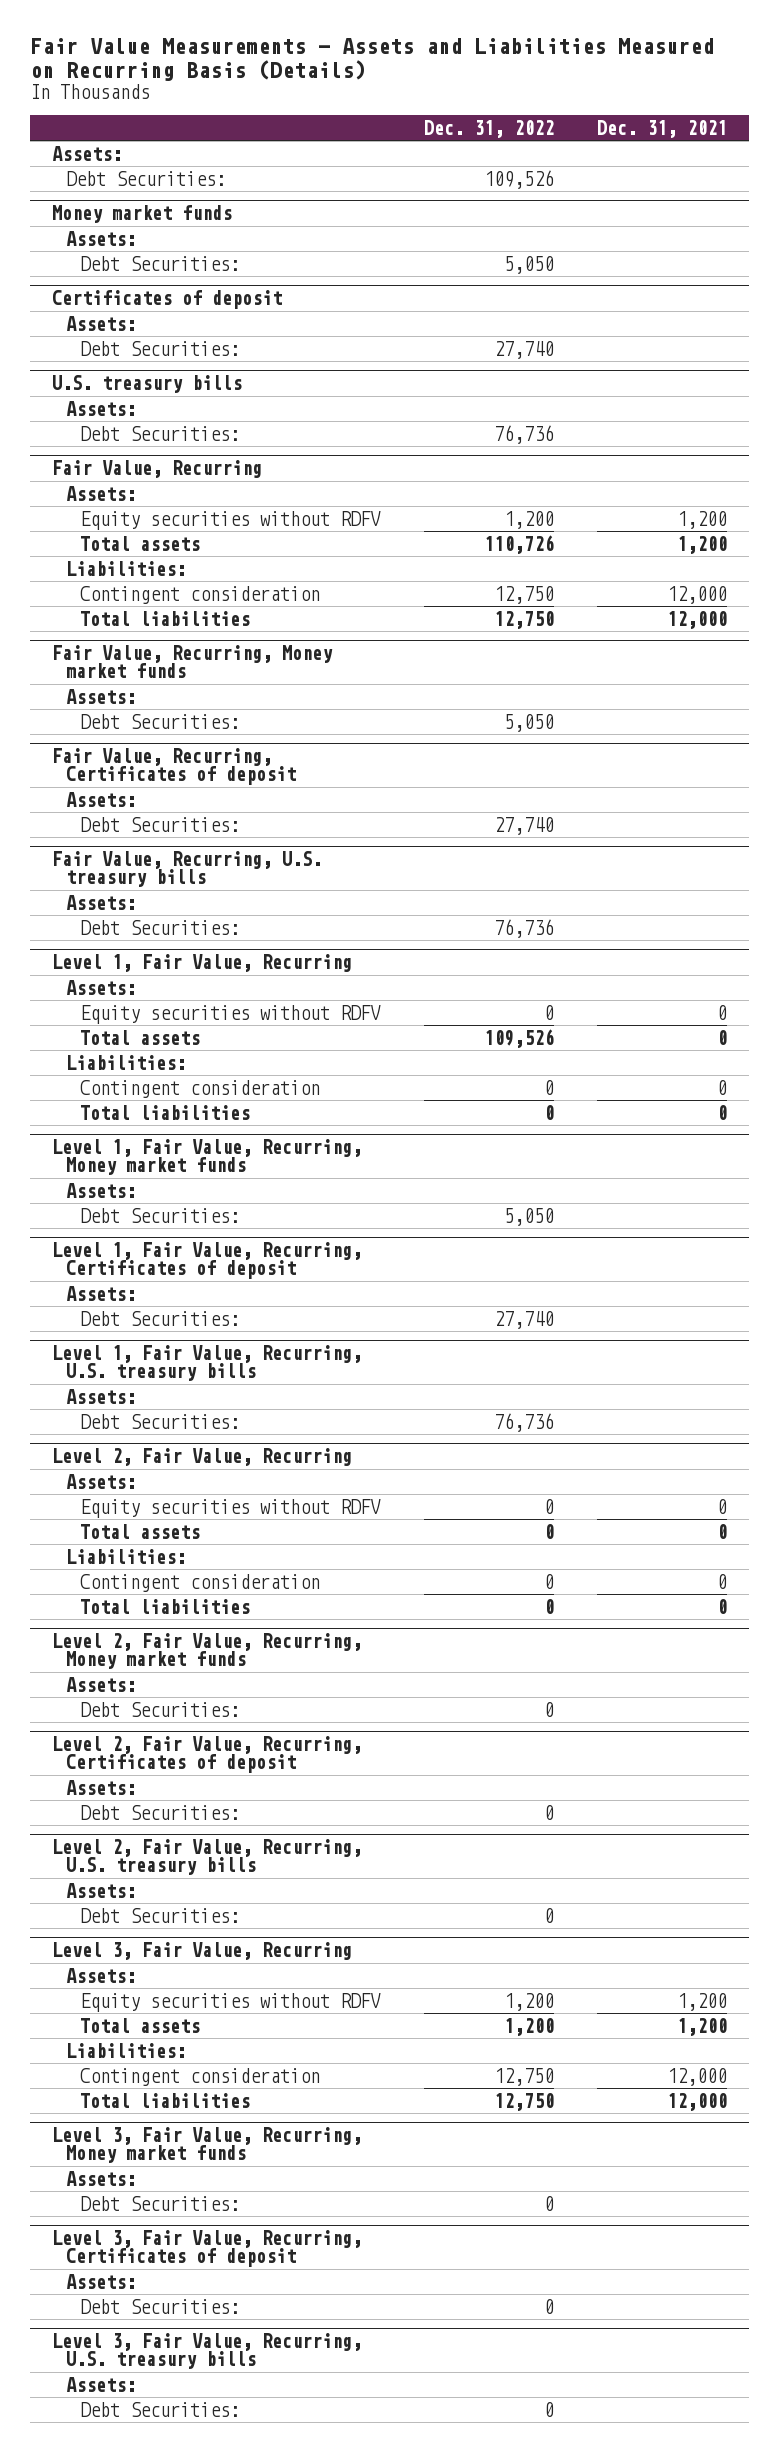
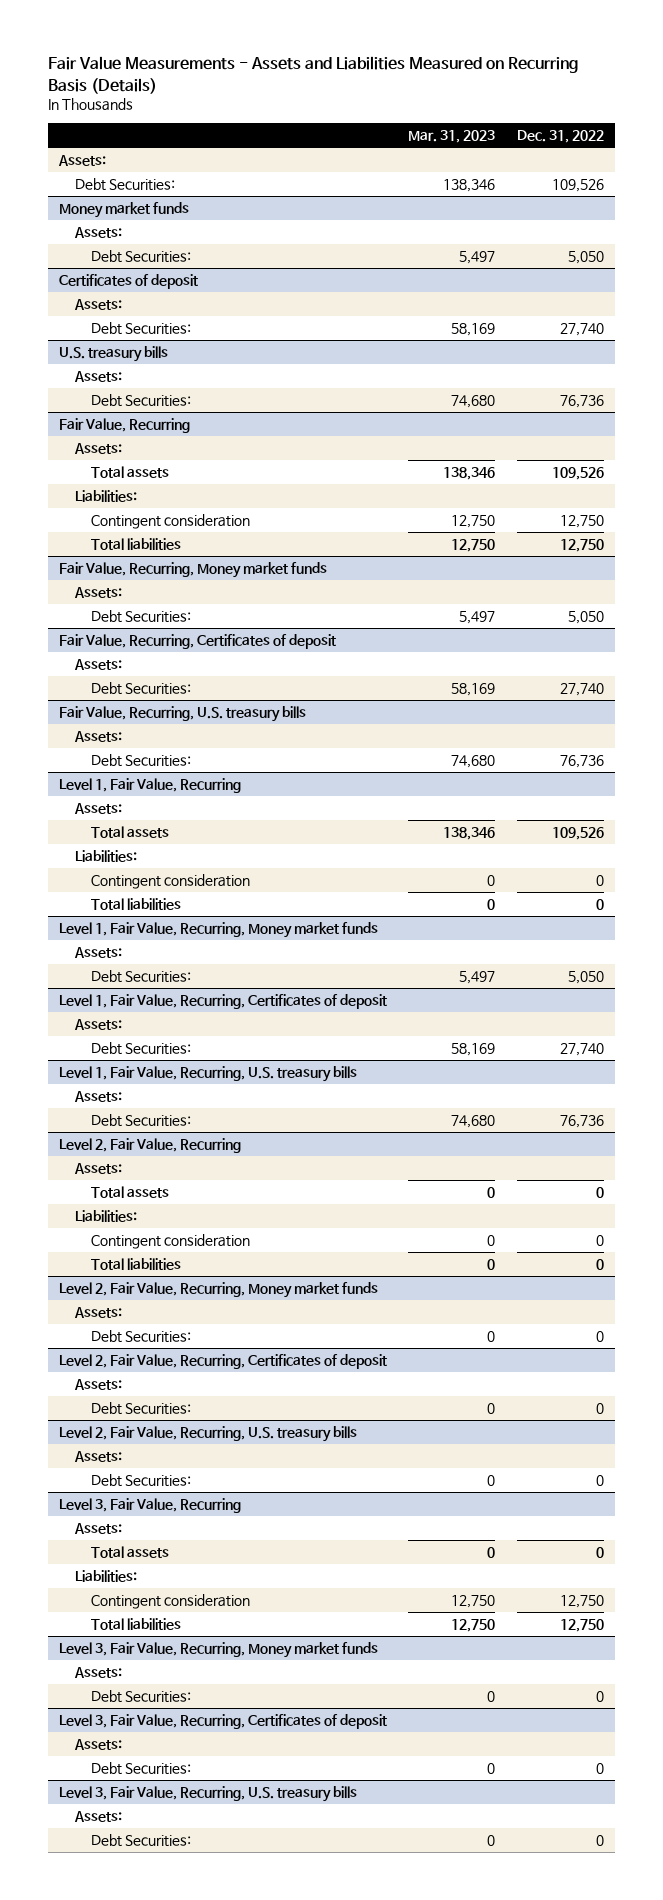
- | Dec. 31, 2022 | Dec. 31, 2021
+ | Mar. 31, 2023 | Dec. 31, 2022
@ Fair Value, Recurring
- Equity securities without RDFV | 1,200 | 1,200
- Total assets | 110,726 | 1,200
+ Total assets | 138,346 | 109,526
@ Level 1, Fair Value, Recurring
- Equity securities without RDFV | 0 | 0
@ Level 2, Fair Value, Recurring
- Equity securities without RDFV | 0 | 0
@ Level 3, Fair Value, Recurring
- Equity securities without RDFV | 1,200 | 1,200
- Total assets | 1,200 | 1,200
+ Total assets | 0 | 0

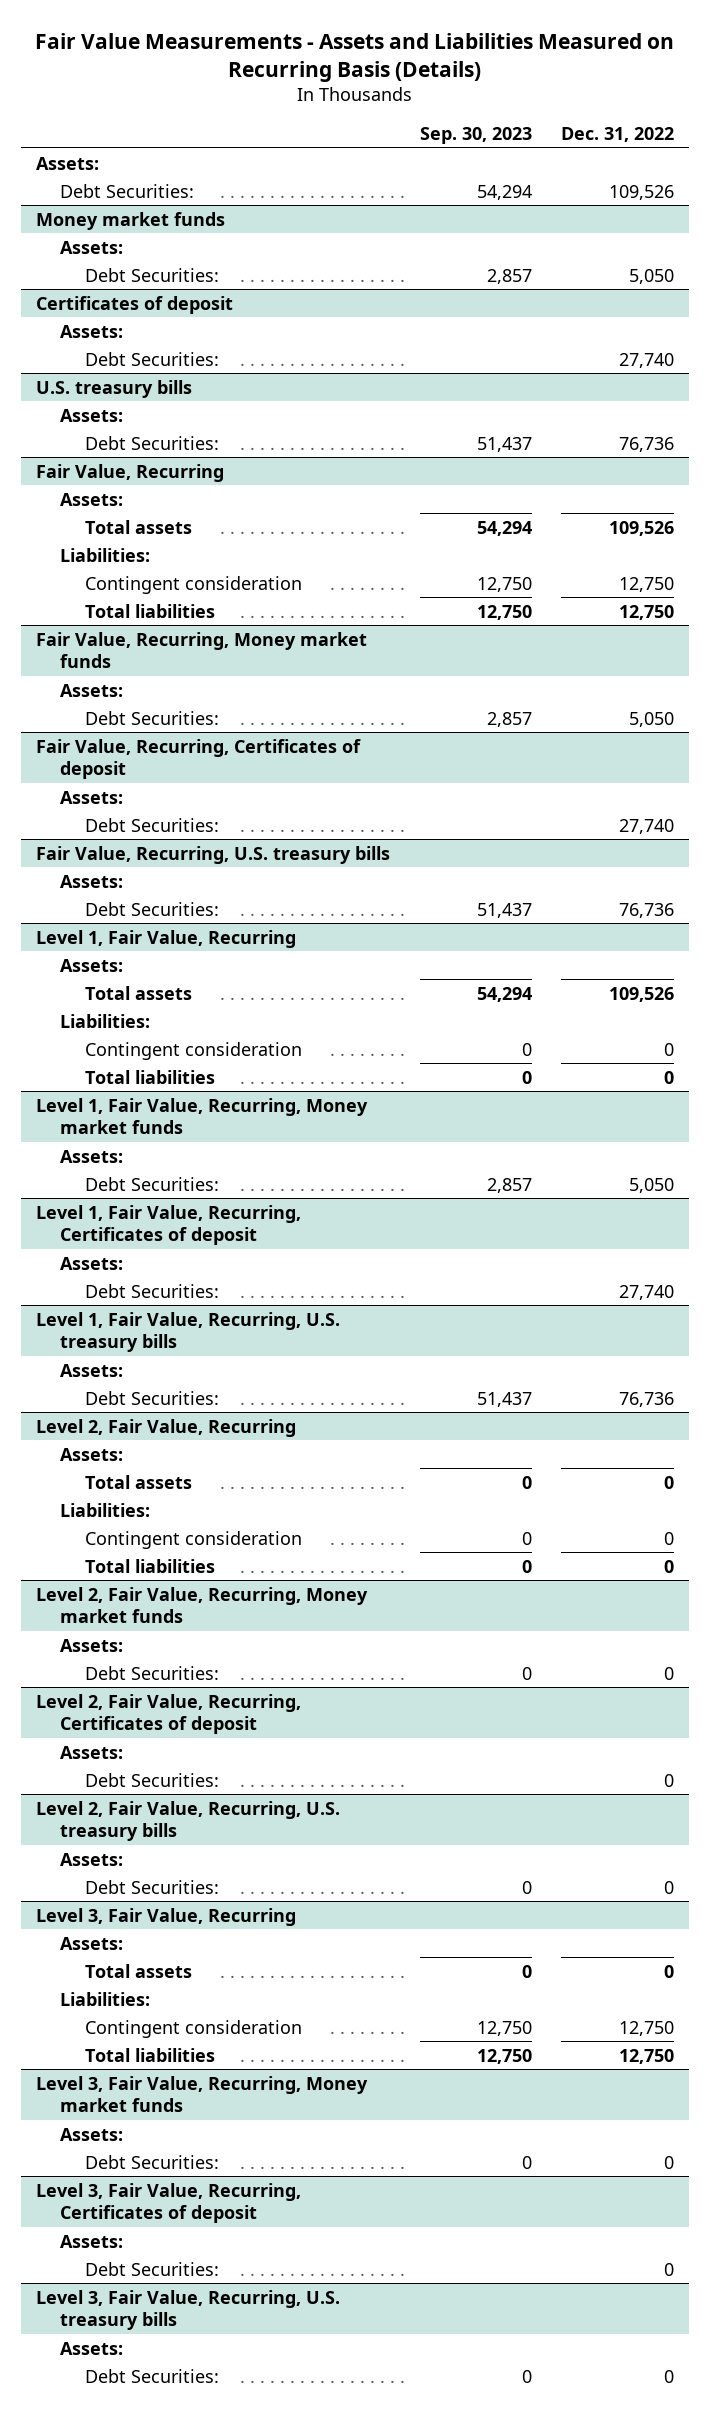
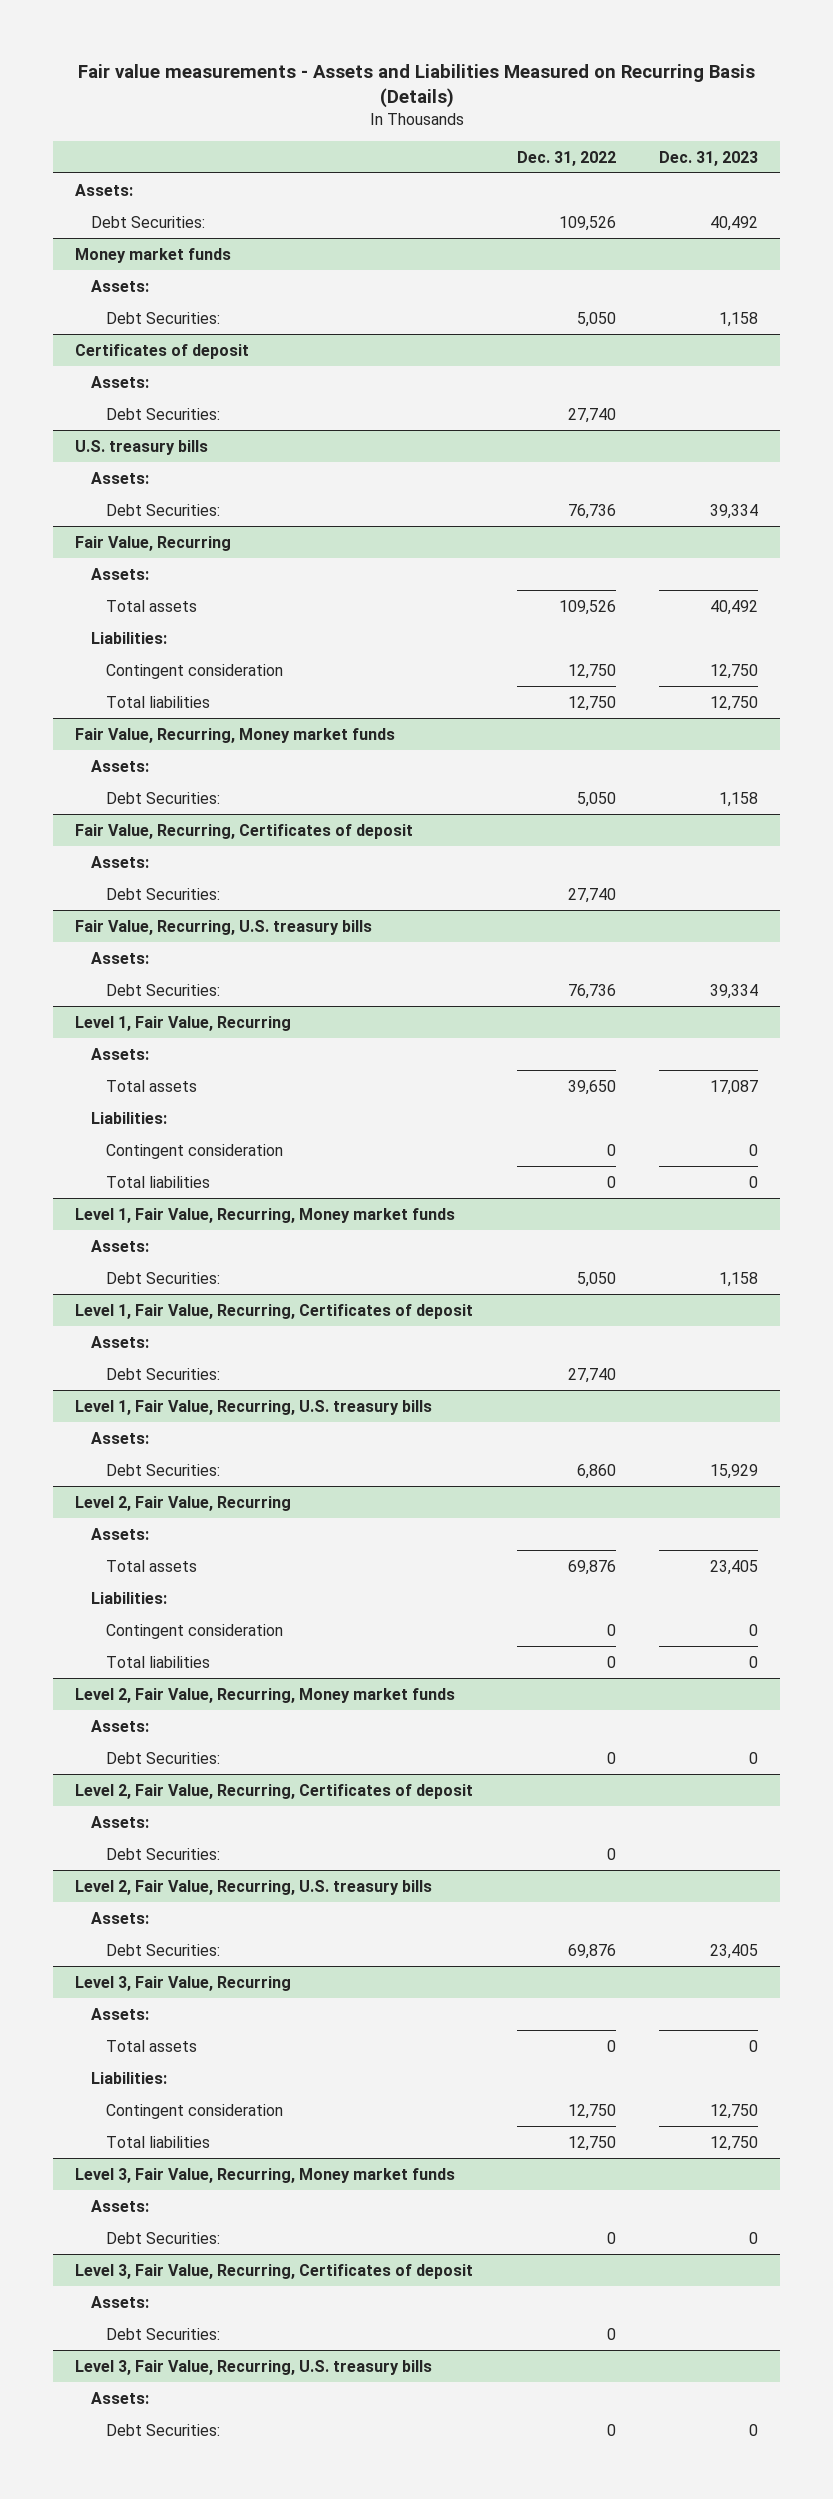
- Fair Value Measurements - Assets and Liabilities Measured on Recurring Basis (Details)
+ Fair value measurements - Assets and Liabilities Measured on Recurring Basis (Details)
- | Sep. 30, 2023 | Dec. 31, 2022
+ | Dec. 31, 2022 | Dec. 31, 2023
@ Level 1, Fair Value, Recurring
- Total assets | 54,294 | 109,526
+ Total assets | 39,650 | 17,087
@ Level 1, Fair Value, Recurring, U.S. treasury bills
- Debt Securities: | 51,437 | 76,736
+ Debt Securities: | 6,860 | 15,929
@ Level 2, Fair Value, Recurring
- Total assets | 0 | 0
+ Total assets | 69,876 | 23,405
@ Level 2, Fair Value, Recurring, U.S. treasury bills
- Debt Securities: | 0 | 0
+ Debt Securities: | 69,876 | 23,405

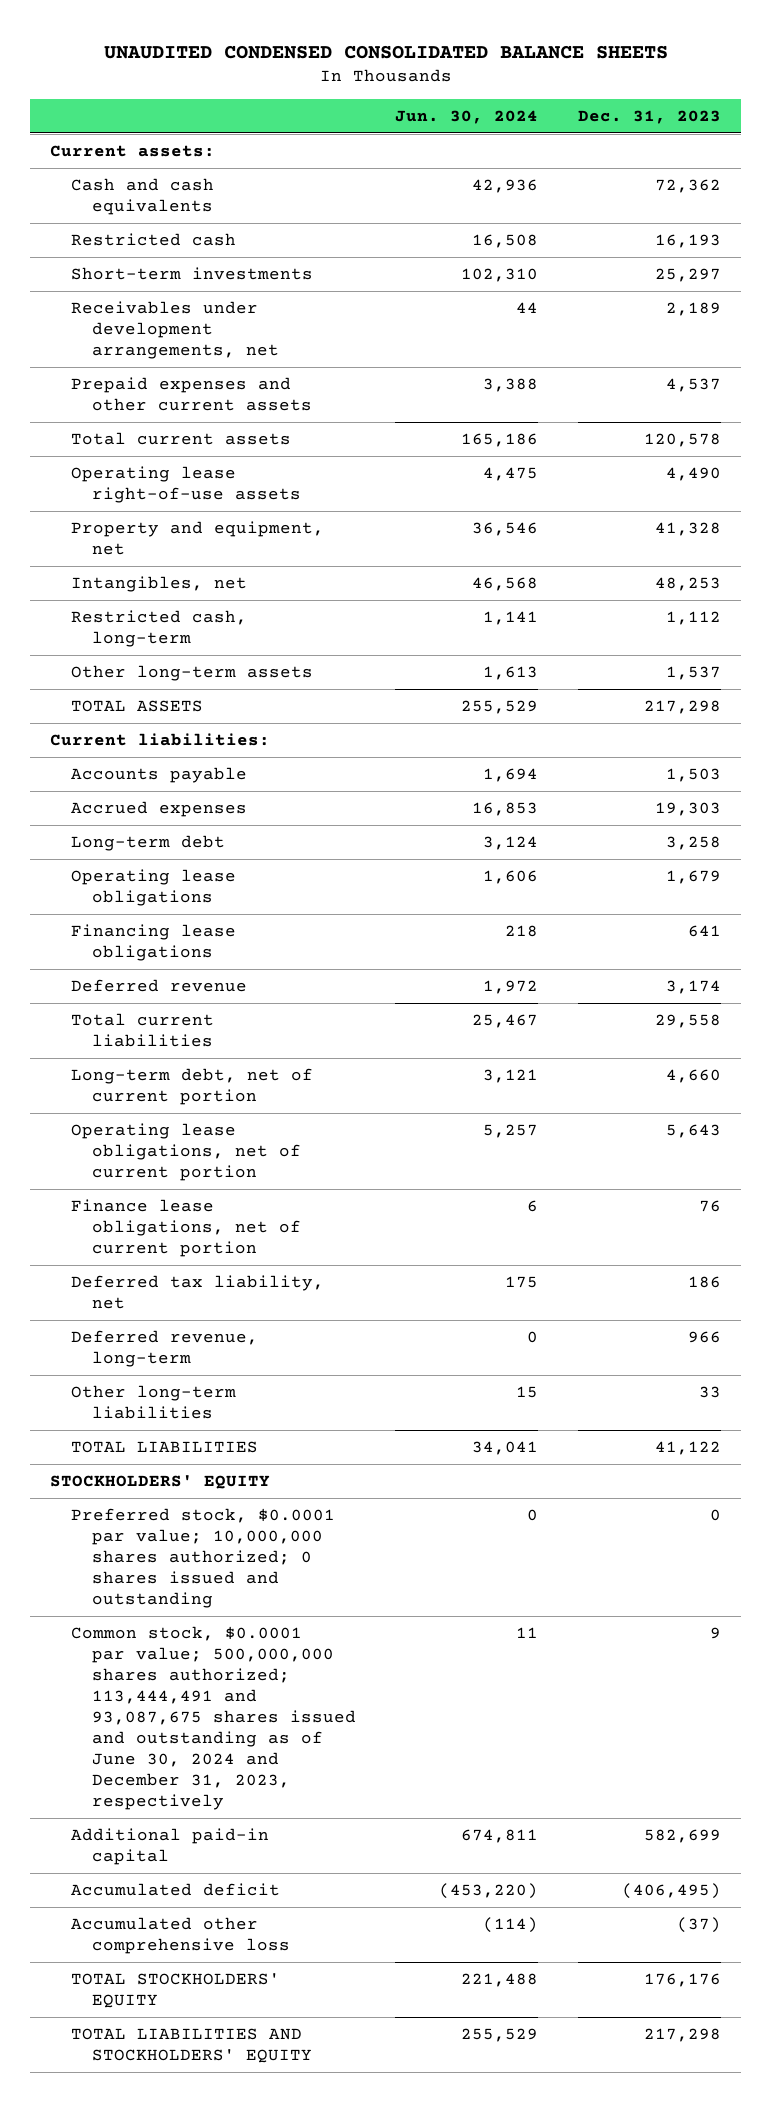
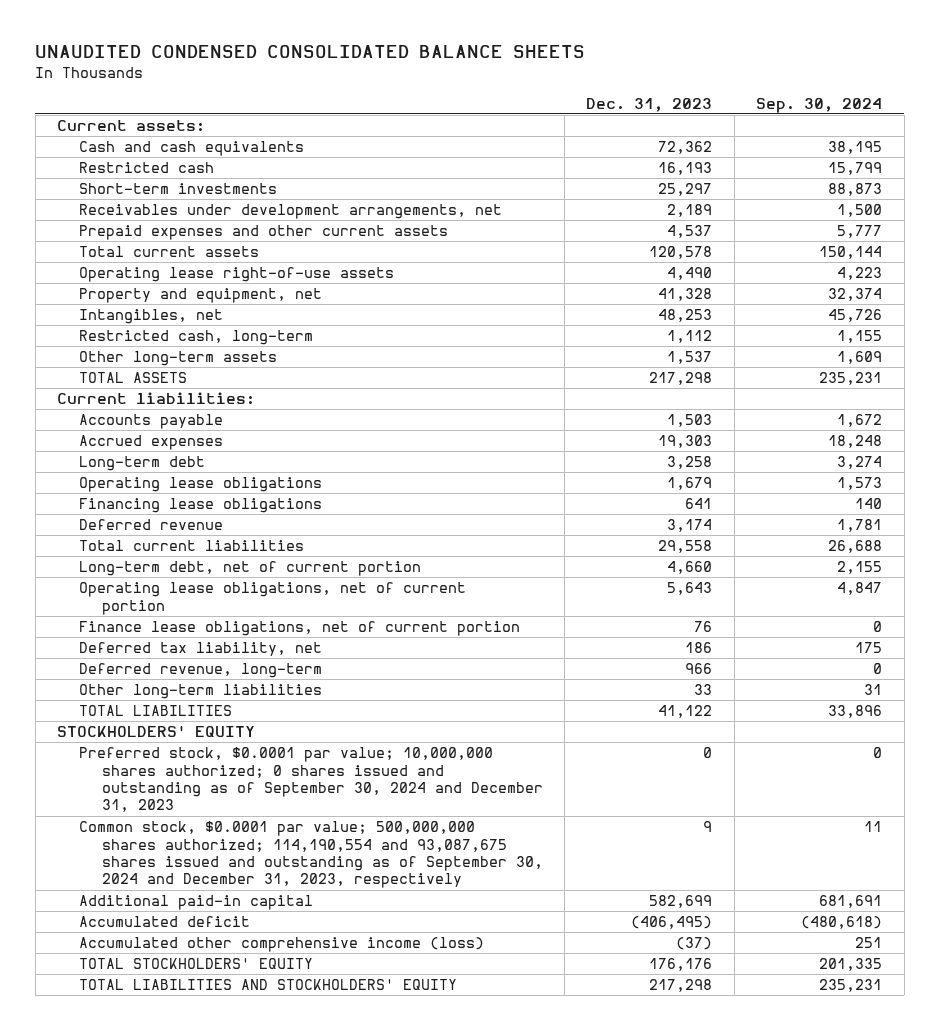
- | Jun. 30, 2024 | Dec. 31, 2023
+ | Dec. 31, 2023 | Sep. 30, 2024
- Preferred stock, $0.0001 par value; 10,000,000 shares authorized; 0 shares issued and outstanding | 0 | 0
- Common stock, $0.0001 par value; 500,000,000 shares authorized; 113,444,491 and 93,087,675 shares issued and outstanding as of June 30, 2024 and December 31, 2023, respectively | 11 | 9
+ Preferred stock, $0.0001 par value; 10,000,000 shares authorized; 0 shares issued and outstanding as of September 30, 2024 and December 31, 2023 | 0 | 0
+ Common stock, $0.0001 par value; 500,000,000 shares authorized; 114,190,554 and 93,087,675 shares issued and outstanding as of September 30, 2024 and December 31, 2023, respectively | 9 | 11
- Accumulated other comprehensive loss | (114) | (37)
+ Accumulated other comprehensive income (loss) | (37) | 251

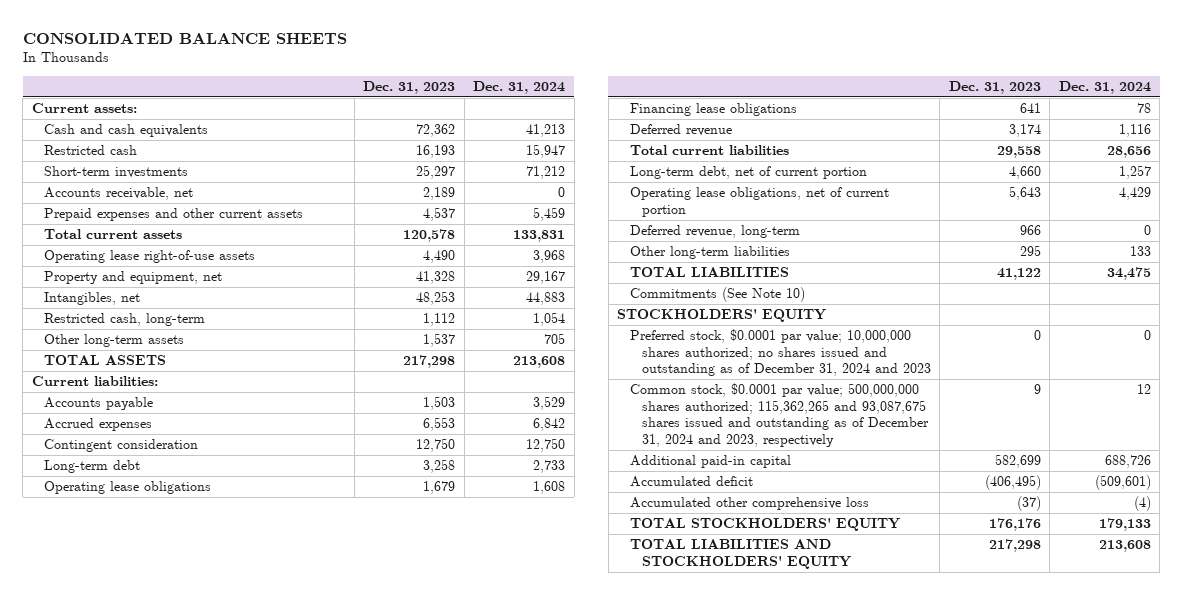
- UNAUDITED CONDENSED CONSOLIDATED BALANCE SHEETS
+ CONSOLIDATED BALANCE SHEETS
- | Dec. 31, 2023 | Sep. 30, 2024
+ | Dec. 31, 2023 | Dec. 31, 2024
- Receivables under development arrangements, net | 2,189 | 1,500
+ Accounts receivable, net | 2,189 | 0
- Accrued expenses | 19,303 | 18,248
+ Accrued expenses | 6,553 | 6,842
+ Contingent consideration | 12,750 | 12,750
- Finance lease obligations, net of current portion | 76 | 0
- Deferred tax liability, net | 186 | 175
- Other long-term liabilities | 33 | 31
+ Other long-term liabilities | 295 | 133
+ Commitments (See Note 10)
- Preferred stock, $0.0001 par value; 10,000,000 shares authorized; 0 shares issued and outstanding as of September 30, 2024 and December 31, 2023 | 0 | 0
- Common stock, $0.0001 par value; 500,000,000 shares authorized; 114,190,554 and 93,087,675 shares issued and outstanding as of September 30, 2024 and December 31, 2023, respectively | 9 | 11
+ Preferred stock, $0.0001 par value; 10,000,000 shares authorized; no shares issued and outstanding as of December 31, 2024 and 2023 | 0 | 0
+ Common stock, $0.0001 par value; 500,000,000 shares authorized; 115,362,265 and 93,087,675 shares issued and outstanding as of December 31, 2024 and 2023, respectively | 9 | 12
- Accumulated other comprehensive income (loss) | (37) | 251
+ Accumulated other comprehensive loss | (37) | (4)

